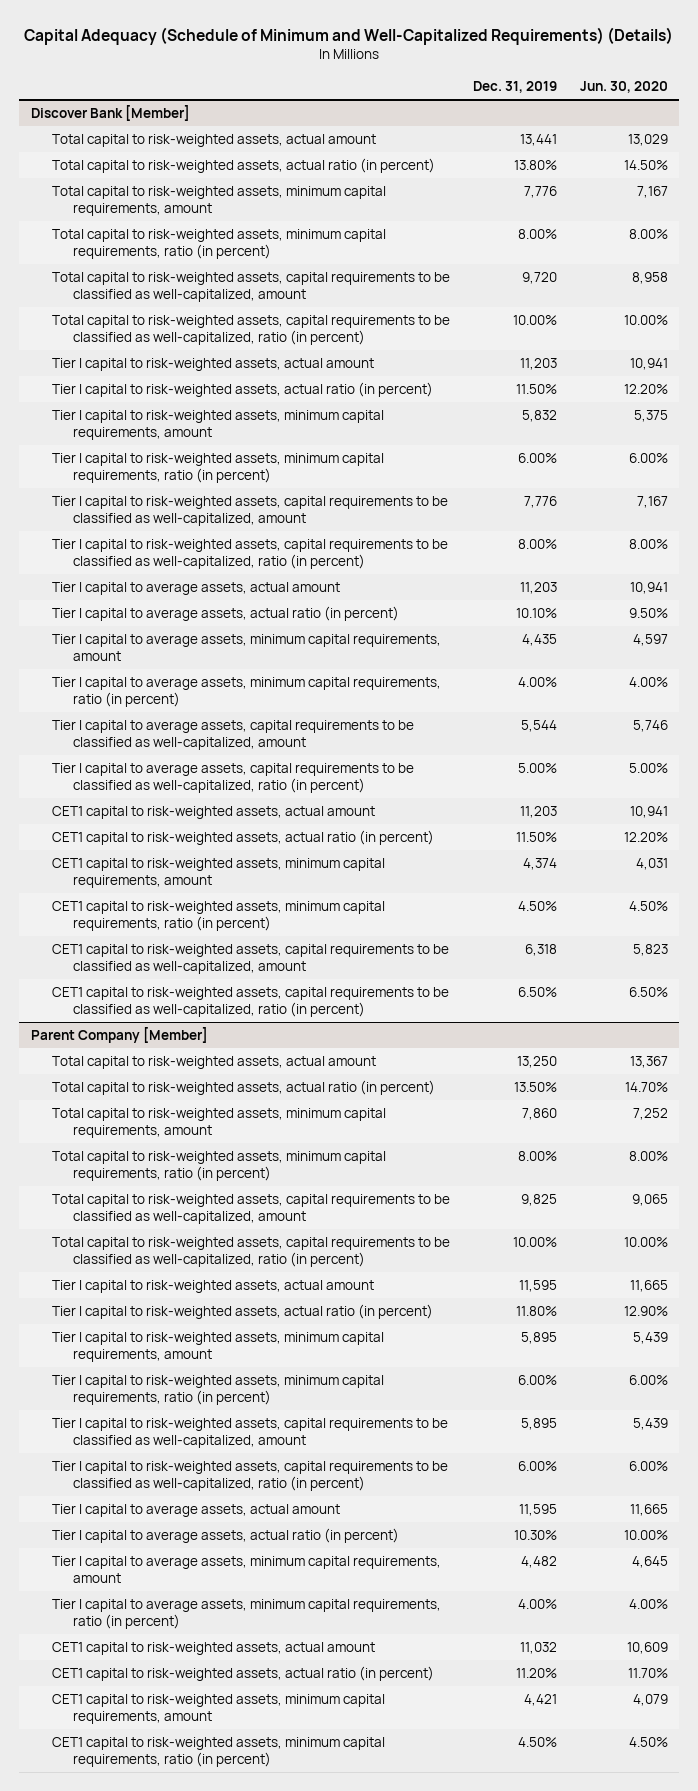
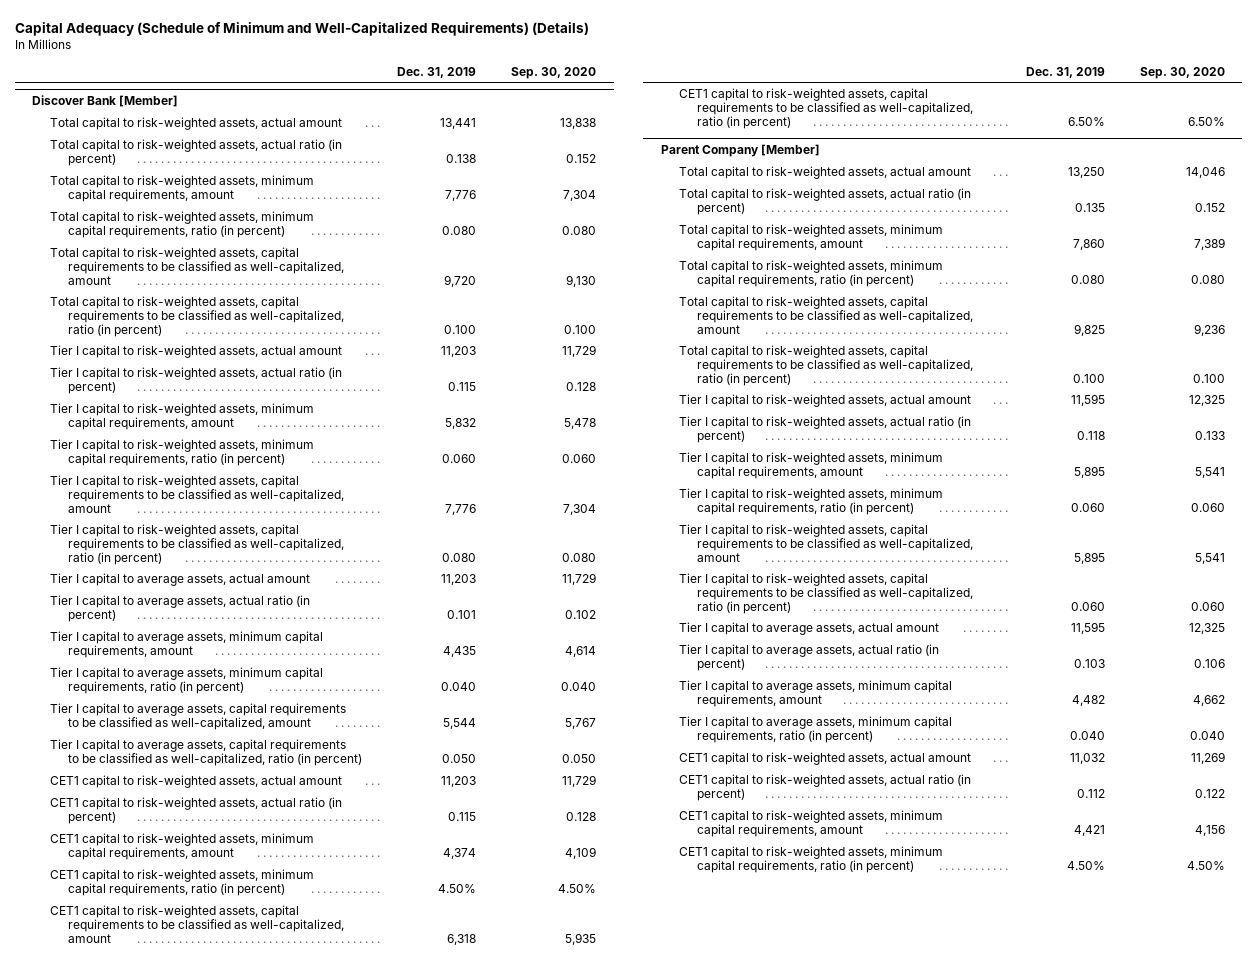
- | Dec. 31, 2019 | Jun. 30, 2020
+ | Dec. 31, 2019 | Sep. 30, 2020
@ Discover Bank [Member]
- Total capital to risk-weighted assets, actual ratio (in percent) | 13.80% | 14.50%
+ Total capital to risk-weighted assets, actual ratio (in percent) | 0.138 | 0.152
- Total capital to risk-weighted assets, minimum capital requirements, ratio (in percent) | 8.00% | 8.00%
+ Total capital to risk-weighted assets, minimum capital requirements, ratio (in percent) | 0.080 | 0.080
- Total capital to risk-weighted assets, capital requirements to be classified as well-capitalized, ratio (in percent) | 10.00% | 10.00%
+ Total capital to risk-weighted assets, capital requirements to be classified as well-capitalized, ratio (in percent) | 0.100 | 0.100
- Tier I capital to risk-weighted assets, actual ratio (in percent) | 11.50% | 12.20%
+ Tier I capital to risk-weighted assets, actual ratio (in percent) | 0.115 | 0.128
- Tier I capital to risk-weighted assets, minimum capital requirements, ratio (in percent) | 6.00% | 6.00%
+ Tier I capital to risk-weighted assets, minimum capital requirements, ratio (in percent) | 0.060 | 0.060
- Tier I capital to risk-weighted assets, capital requirements to be classified as well-capitalized, ratio (in percent) | 8.00% | 8.00%
+ Tier I capital to risk-weighted assets, capital requirements to be classified as well-capitalized, ratio (in percent) | 0.080 | 0.080
- Tier I capital to average assets, actual ratio (in percent) | 10.10% | 9.50%
+ Tier I capital to average assets, actual ratio (in percent) | 0.101 | 0.102
- Tier I capital to average assets, minimum capital requirements, ratio (in percent) | 4.00% | 4.00%
+ Tier I capital to average assets, minimum capital requirements, ratio (in percent) | 0.040 | 0.040
- Tier I capital to average assets, capital requirements to be classified as well-capitalized, ratio (in percent) | 5.00% | 5.00%
+ Tier I capital to average assets, capital requirements to be classified as well-capitalized, ratio (in percent) | 0.050 | 0.050
- CET1 capital to risk-weighted assets, actual ratio (in percent) | 11.50% | 12.20%
+ CET1 capital to risk-weighted assets, actual ratio (in percent) | 0.115 | 0.128
@ Parent Company [Member]
- Total capital to risk-weighted assets, actual ratio (in percent) | 13.50% | 14.70%
+ Total capital to risk-weighted assets, actual ratio (in percent) | 0.135 | 0.152
- Total capital to risk-weighted assets, minimum capital requirements, ratio (in percent) | 8.00% | 8.00%
+ Total capital to risk-weighted assets, minimum capital requirements, ratio (in percent) | 0.080 | 0.080
- Total capital to risk-weighted assets, capital requirements to be classified as well-capitalized, ratio (in percent) | 10.00% | 10.00%
+ Total capital to risk-weighted assets, capital requirements to be classified as well-capitalized, ratio (in percent) | 0.100 | 0.100
- Tier I capital to risk-weighted assets, actual ratio (in percent) | 11.80% | 12.90%
+ Tier I capital to risk-weighted assets, actual ratio (in percent) | 0.118 | 0.133
- Tier I capital to risk-weighted assets, minimum capital requirements, ratio (in percent) | 6.00% | 6.00%
+ Tier I capital to risk-weighted assets, minimum capital requirements, ratio (in percent) | 0.060 | 0.060
- Tier I capital to risk-weighted assets, capital requirements to be classified as well-capitalized, ratio (in percent) | 6.00% | 6.00%
+ Tier I capital to risk-weighted assets, capital requirements to be classified as well-capitalized, ratio (in percent) | 0.060 | 0.060
- Tier I capital to average assets, actual ratio (in percent) | 10.30% | 10.00%
+ Tier I capital to average assets, actual ratio (in percent) | 0.103 | 0.106
- Tier I capital to average assets, minimum capital requirements, ratio (in percent) | 4.00% | 4.00%
+ Tier I capital to average assets, minimum capital requirements, ratio (in percent) | 0.040 | 0.040
- CET1 capital to risk-weighted assets, actual ratio (in percent) | 11.20% | 11.70%
+ CET1 capital to risk-weighted assets, actual ratio (in percent) | 0.112 | 0.122

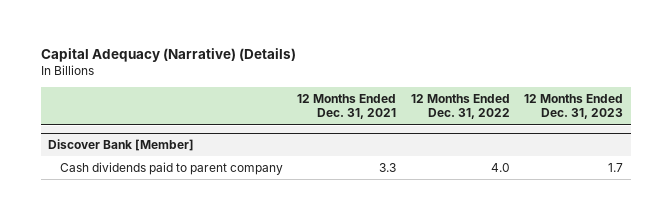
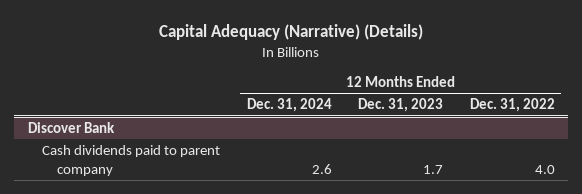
- | 12 Months Ended Dec. 31, 2021 | 12 Months Ended Dec. 31, 2022 | 12 Months Ended Dec. 31, 2023
+ | 12 Months Ended Dec. 31, 2024 | 12 Months Ended Dec. 31, 2023 | 12 Months Ended Dec. 31, 2022
- Discover Bank [Member]
+ Discover Bank

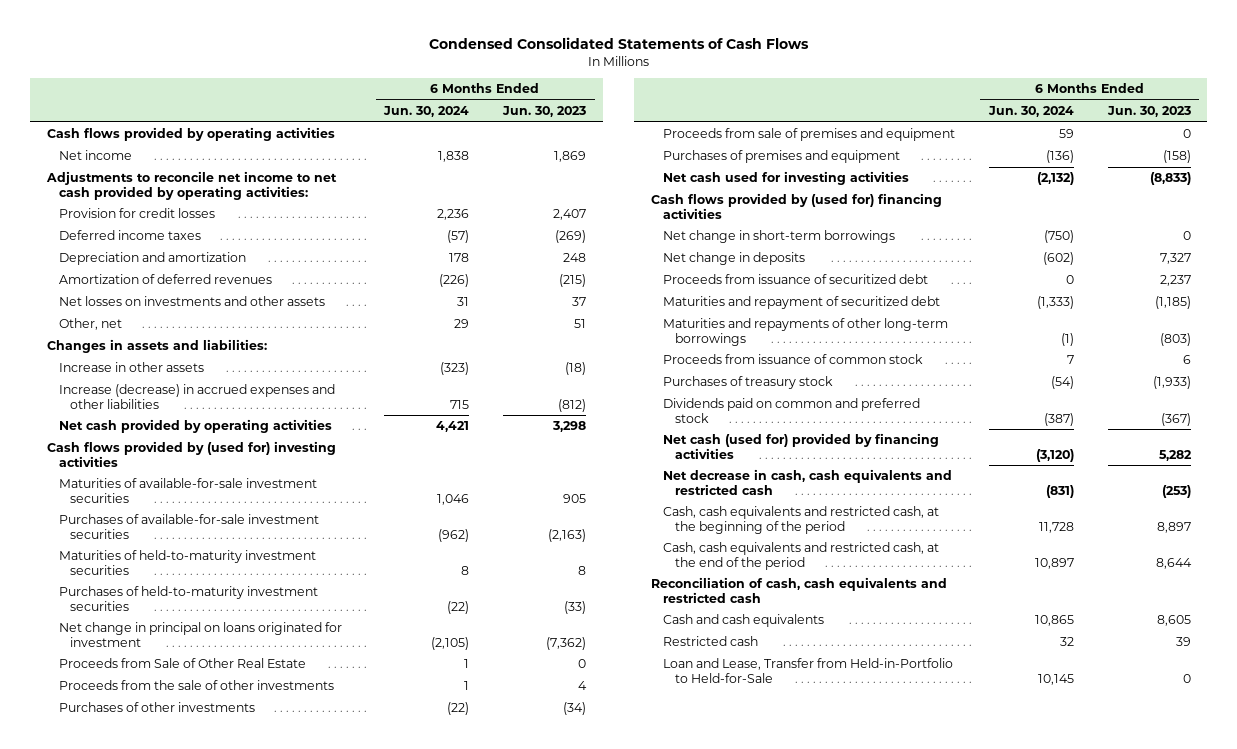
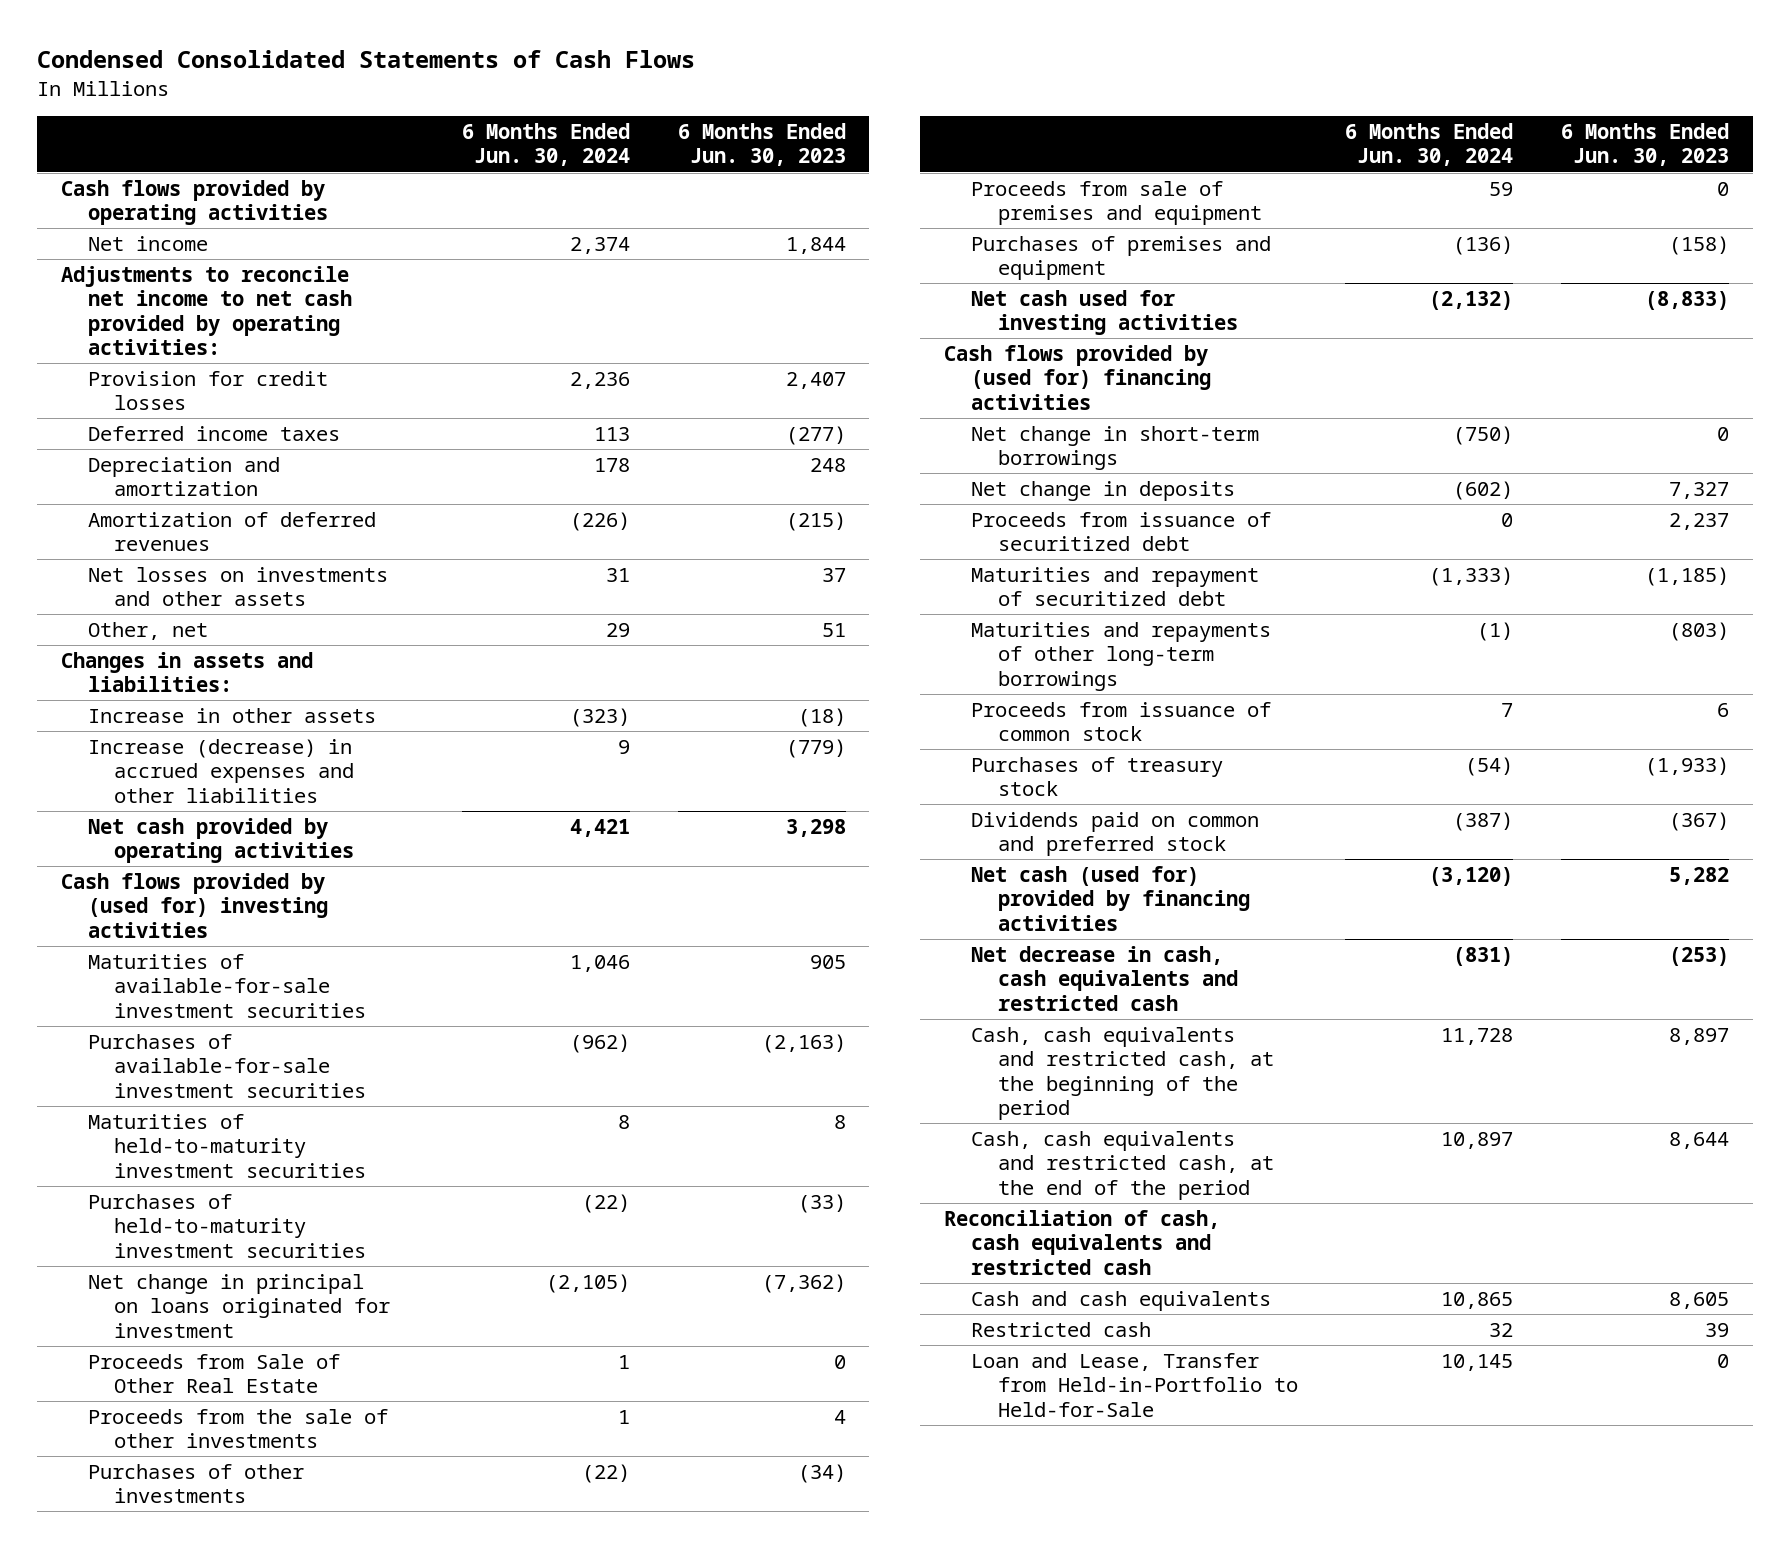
- Net income | 1,838 | 1,869
+ Net income | 2,374 | 1,844
- Deferred income taxes | (57) | (269)
+ Deferred income taxes | 113 | (277)
- Increase (decrease) in accrued expenses and other liabilities | 715 | (812)
+ Increase (decrease) in accrued expenses and other liabilities | 9 | (779)

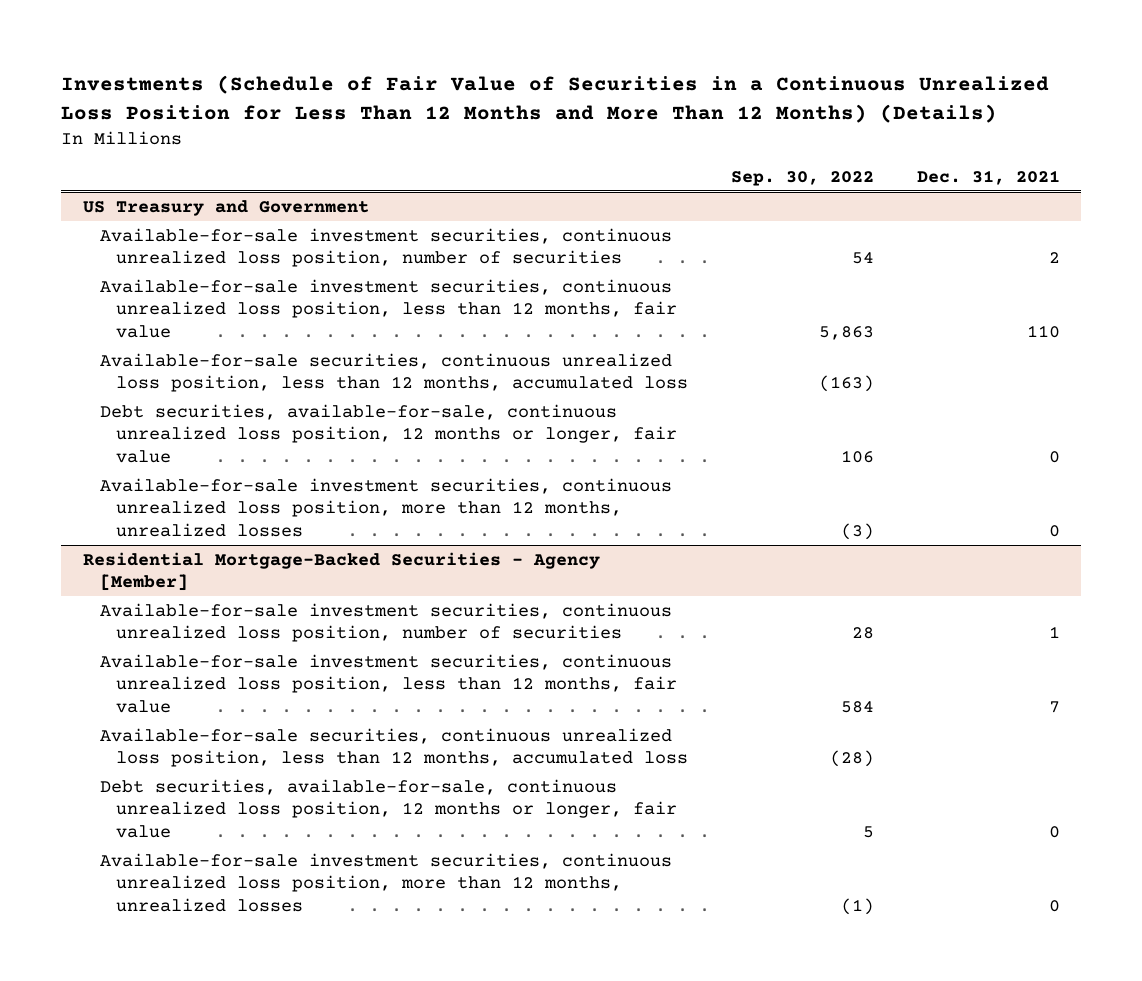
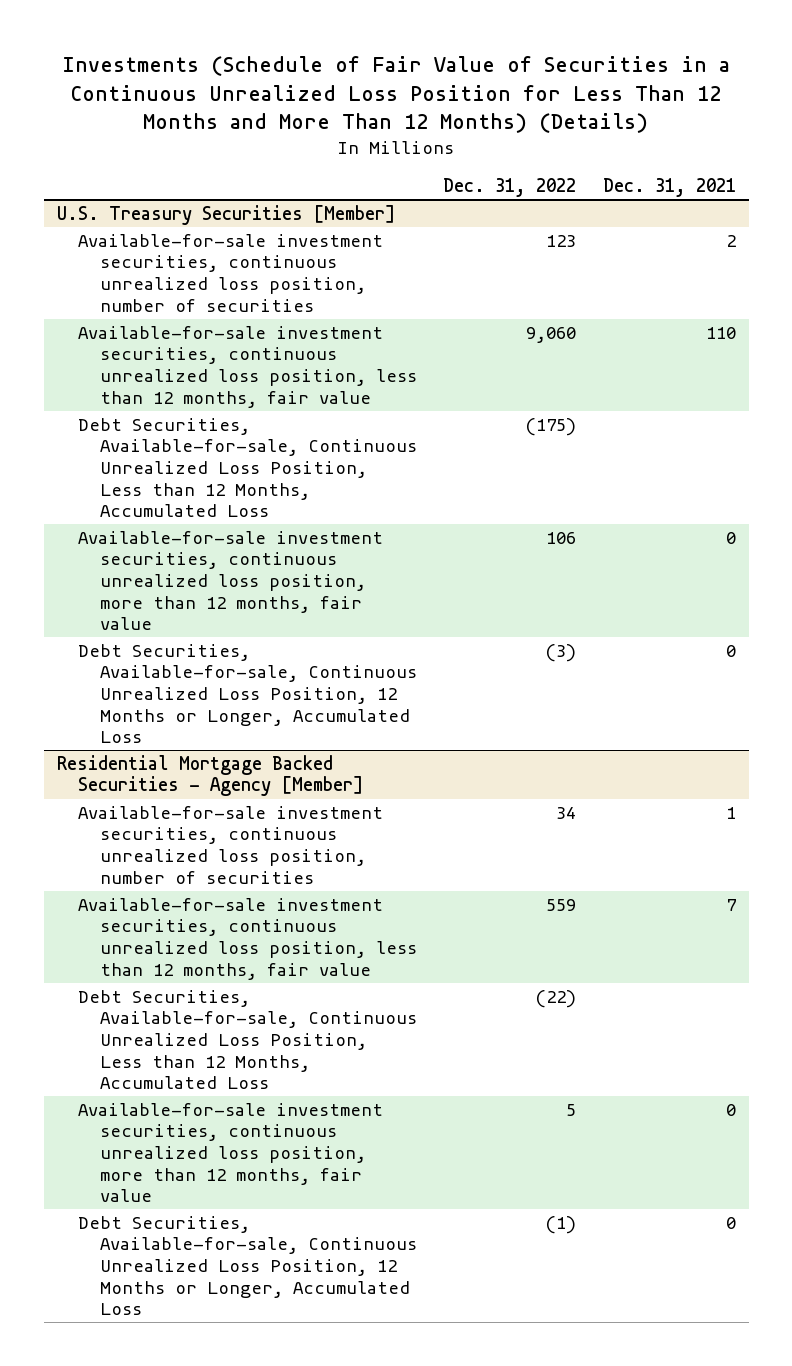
- | Sep. 30, 2022 | Dec. 31, 2021
+ | Dec. 31, 2022 | Dec. 31, 2021
- US Treasury and Government
+ U.S. Treasury Securities [Member]
- Available-for-sale securities, continuous unrealized loss position, less than 12 months, accumulated loss | (163) |
- Debt securities, available-for-sale, continuous unrealized loss position, 12 months or longer, fair value | 106 | 0
- Available-for-sale investment securities, continuous unrealized loss position, more than 12 months, unrealized losses | (3) | 0
- Residential Mortgage-Backed Securities - Agency [Member]
+ Debt Securities, Available-for-sale, Continuous Unrealized Loss Position, Less than 12 Months, Accumulated Loss | (175) |
+ Available-for-sale investment securities, continuous unrealized loss position, more than 12 months, fair value | 106 | 0
+ Debt Securities, Available-for-sale, Continuous Unrealized Loss Position, 12 Months or Longer, Accumulated Loss | (3) | 0
+ Residential Mortgage Backed Securities - Agency [Member]
- Available-for-sale securities, continuous unrealized loss position, less than 12 months, accumulated loss | (28) |
- Debt securities, available-for-sale, continuous unrealized loss position, 12 months or longer, fair value | 5 | 0
- Available-for-sale investment securities, continuous unrealized loss position, more than 12 months, unrealized losses | (1) | 0
+ Debt Securities, Available-for-sale, Continuous Unrealized Loss Position, Less than 12 Months, Accumulated Loss | (22) |
+ Available-for-sale investment securities, continuous unrealized loss position, more than 12 months, fair value | 5 | 0
+ Debt Securities, Available-for-sale, Continuous Unrealized Loss Position, 12 Months or Longer, Accumulated Loss | (1) | 0

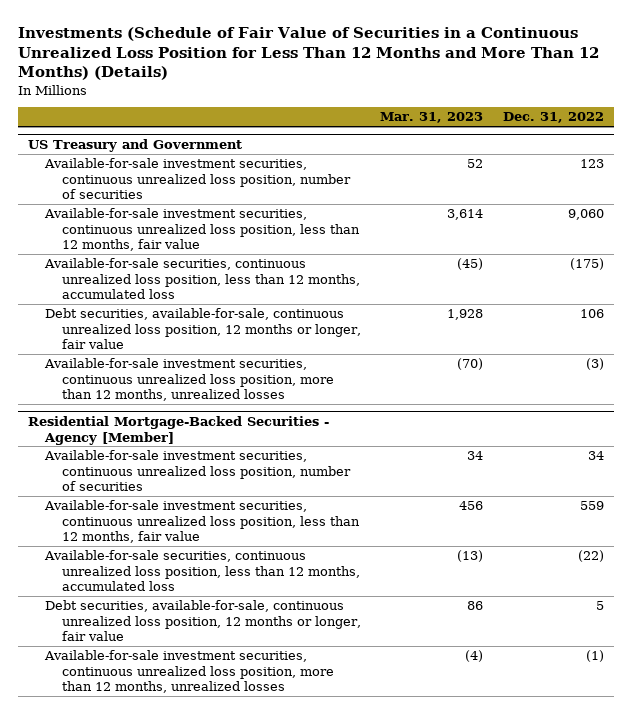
- | Dec. 31, 2022 | Dec. 31, 2021
+ | Mar. 31, 2023 | Dec. 31, 2022
- U.S. Treasury Securities [Member]
+ US Treasury and Government
- Debt Securities, Available-for-sale, Continuous Unrealized Loss Position, Less than 12 Months, Accumulated Loss | (175) |
- Available-for-sale investment securities, continuous unrealized loss position, more than 12 months, fair value | 106 | 0
- Debt Securities, Available-for-sale, Continuous Unrealized Loss Position, 12 Months or Longer, Accumulated Loss | (3) | 0
- Residential Mortgage Backed Securities - Agency [Member]
+ Available-for-sale securities, continuous unrealized loss position, less than 12 months, accumulated loss | (45) | (175)
+ Debt securities, available-for-sale, continuous unrealized loss position, 12 months or longer, fair value | 1,928 | 106
+ Available-for-sale investment securities, continuous unrealized loss position, more than 12 months, unrealized losses | (70) | (3)
+ Residential Mortgage-Backed Securities - Agency [Member]
- Debt Securities, Available-for-sale, Continuous Unrealized Loss Position, Less than 12 Months, Accumulated Loss | (22) |
- Available-for-sale investment securities, continuous unrealized loss position, more than 12 months, fair value | 5 | 0
- Debt Securities, Available-for-sale, Continuous Unrealized Loss Position, 12 Months or Longer, Accumulated Loss | (1) | 0
+ Available-for-sale securities, continuous unrealized loss position, less than 12 months, accumulated loss | (13) | (22)
+ Debt securities, available-for-sale, continuous unrealized loss position, 12 months or longer, fair value | 86 | 5
+ Available-for-sale investment securities, continuous unrealized loss position, more than 12 months, unrealized losses | (4) | (1)

